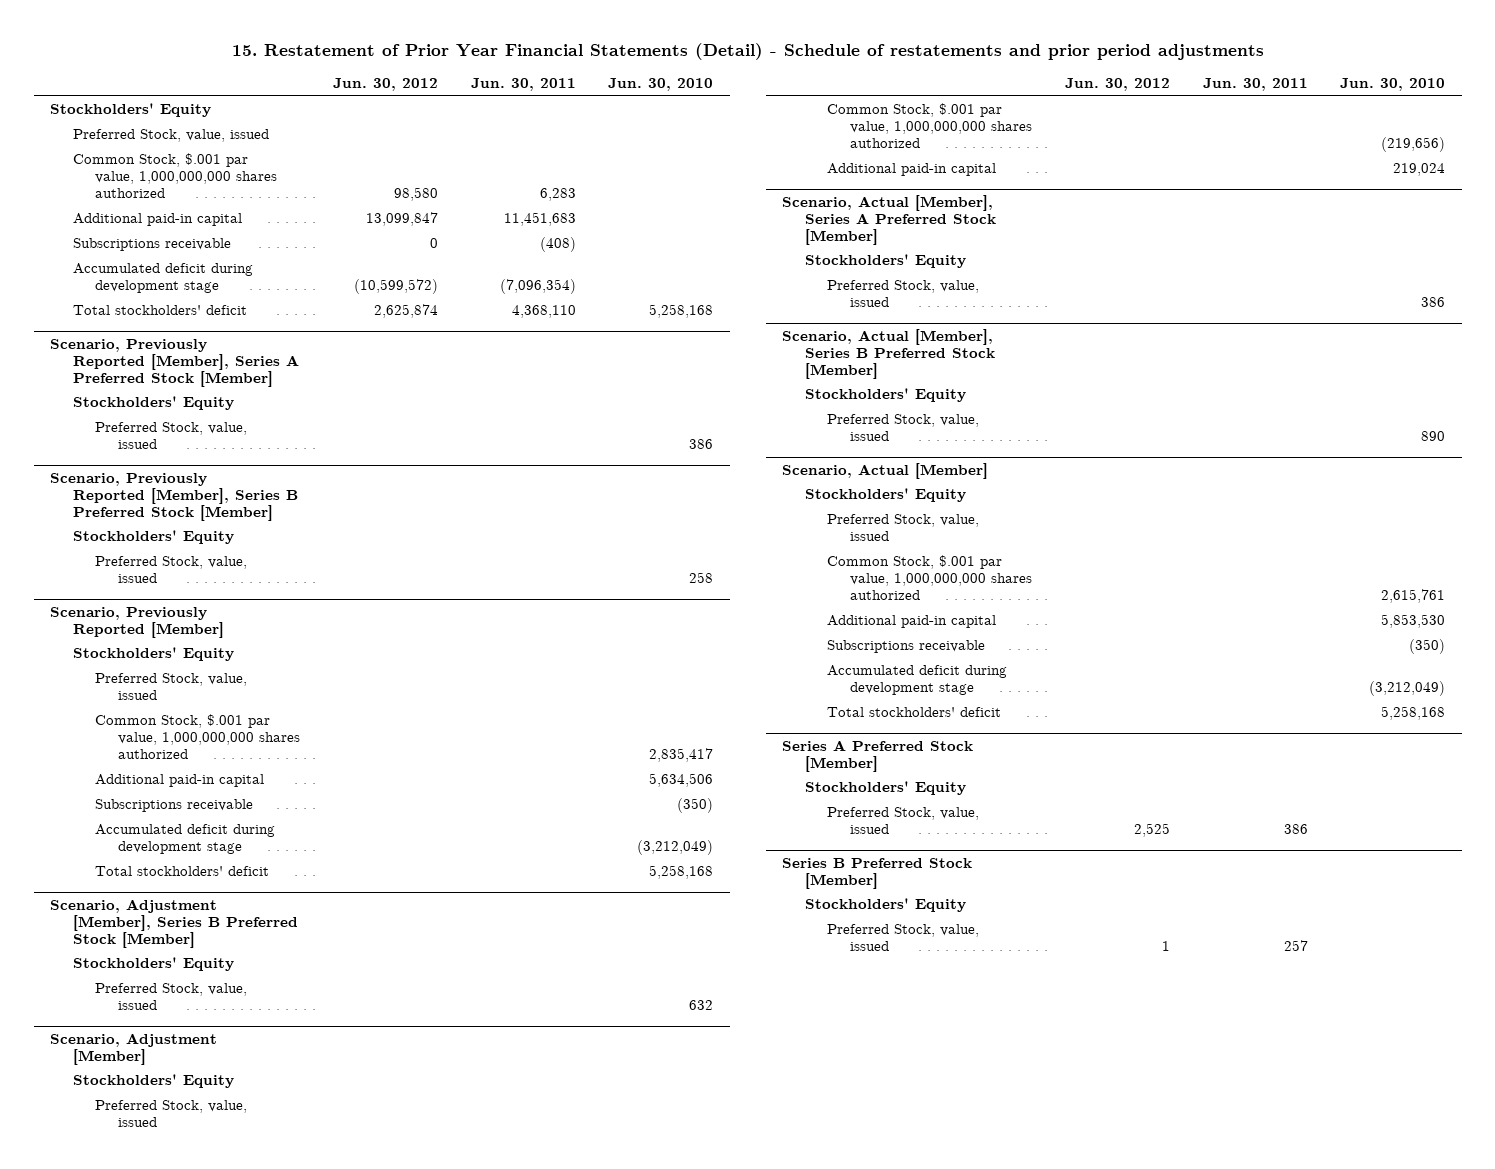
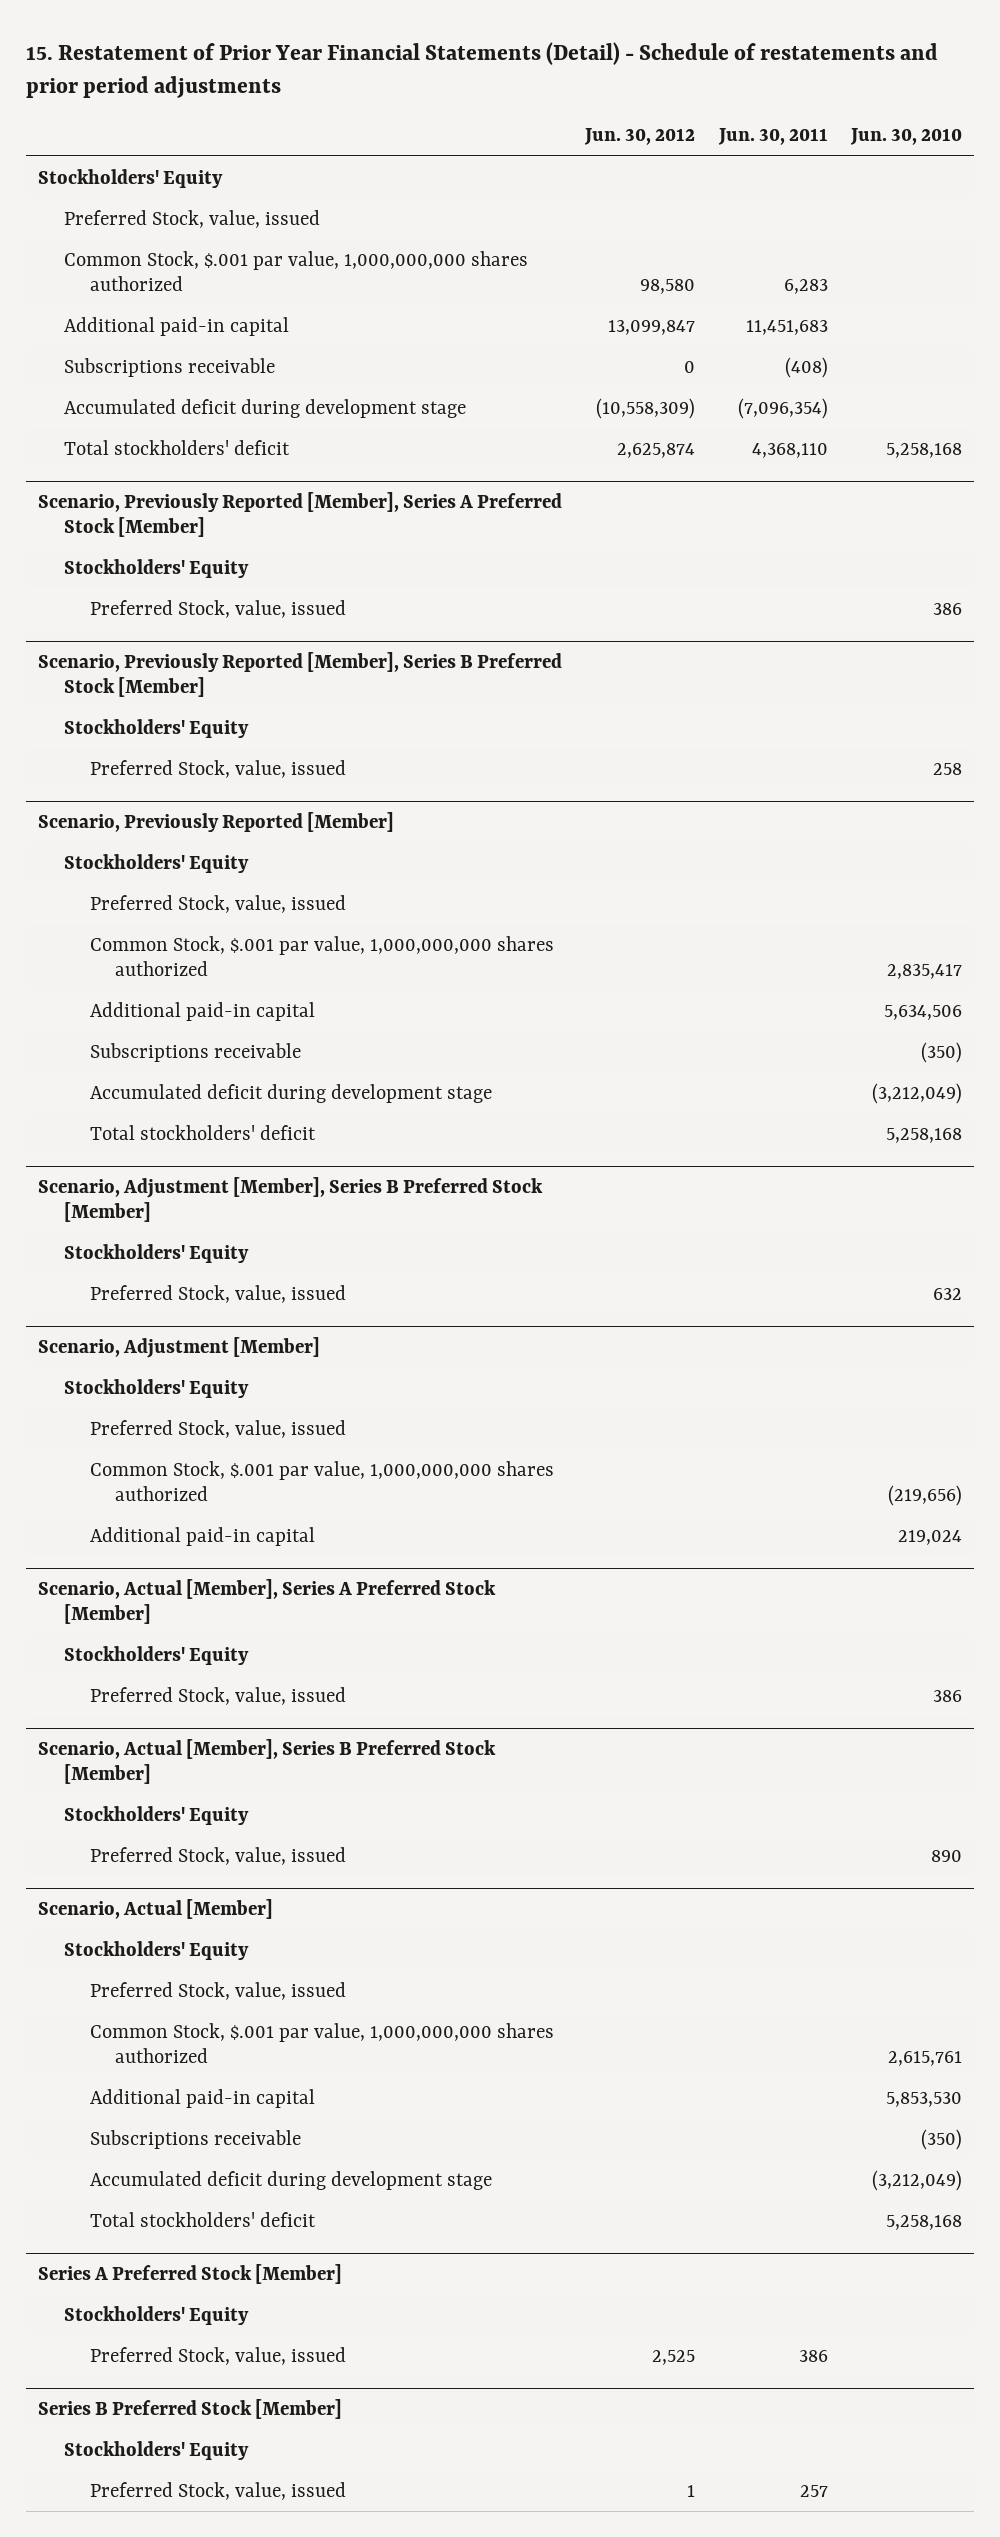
- Accumulated deficit during development stage | (10,599,572) | (7,096,354) |
+ Accumulated deficit during development stage | (10,558,309) | (7,096,354) |

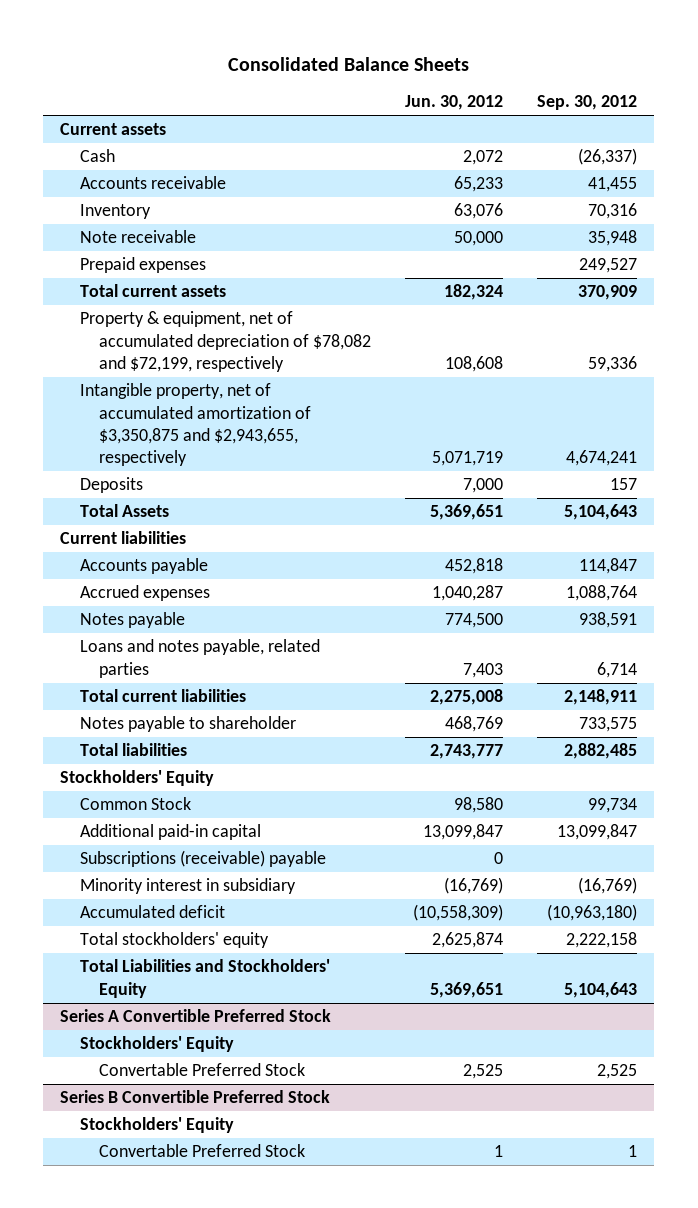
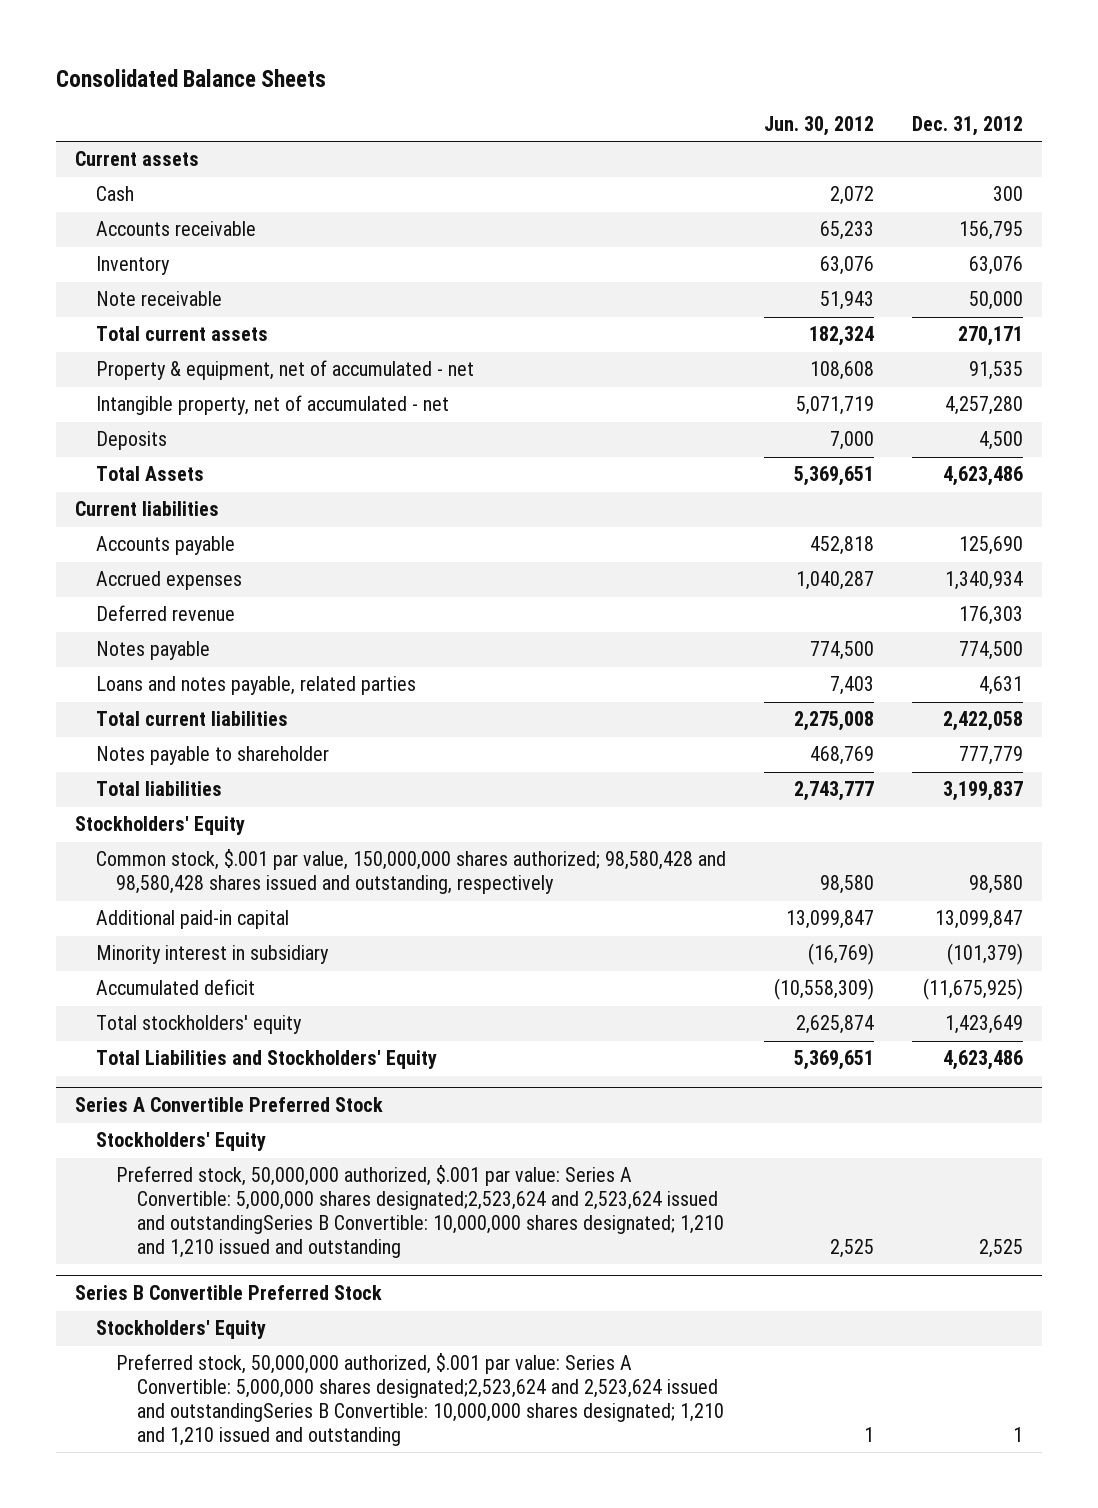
- | Jun. 30, 2012 | Sep. 30, 2012
+ | Jun. 30, 2012 | Dec. 31, 2012
- Note receivable | 50,000 | 35,948
- Prepaid expenses | | 249,527
+ Note receivable | 51,943 | 50,000
- Property & equipment, net of accumulated depreciation of $78,082 and $72,199, respectively | 108,608 | 59,336
- Intangible property, net of accumulated amortization of $3,350,875 and $2,943,655, respectively | 5,071,719 | 4,674,241
+ Property & equipment, net of accumulated - net | 108,608 | 91,535
+ Intangible property, net of accumulated - net | 5,071,719 | 4,257,280
+ Deferred revenue | | 176,303
- Common Stock | 98,580 | 99,734
+ Common stock, $.001 par value, 150,000,000 shares authorized; 98,580,428 and 98,580,428 shares issued and outstanding, respectively | 98,580 | 98,580
- Subscriptions (receivable) payable | 0 |
@ Series A Convertible Preferred Stock
- Convertable Preferred Stock | 2,525 | 2,525
+ Preferred stock, 50,000,000 authorized, $.001 par value: Series A Convertible: 5,000,000 shares designated;2,523,624 and 2,523,624 issued and outstandingSeries B Convertible: 10,000,000 shares designated; 1,210 and 1,210 issued and outstanding | 2,525 | 2,525
@ Series B Convertible Preferred Stock
- Convertable Preferred Stock | 1 | 1
+ Preferred stock, 50,000,000 authorized, $.001 par value: Series A Convertible: 5,000,000 shares designated;2,523,624 and 2,523,624 issued and outstandingSeries B Convertible: 10,000,000 shares designated; 1,210 and 1,210 issued and outstanding | 1 | 1

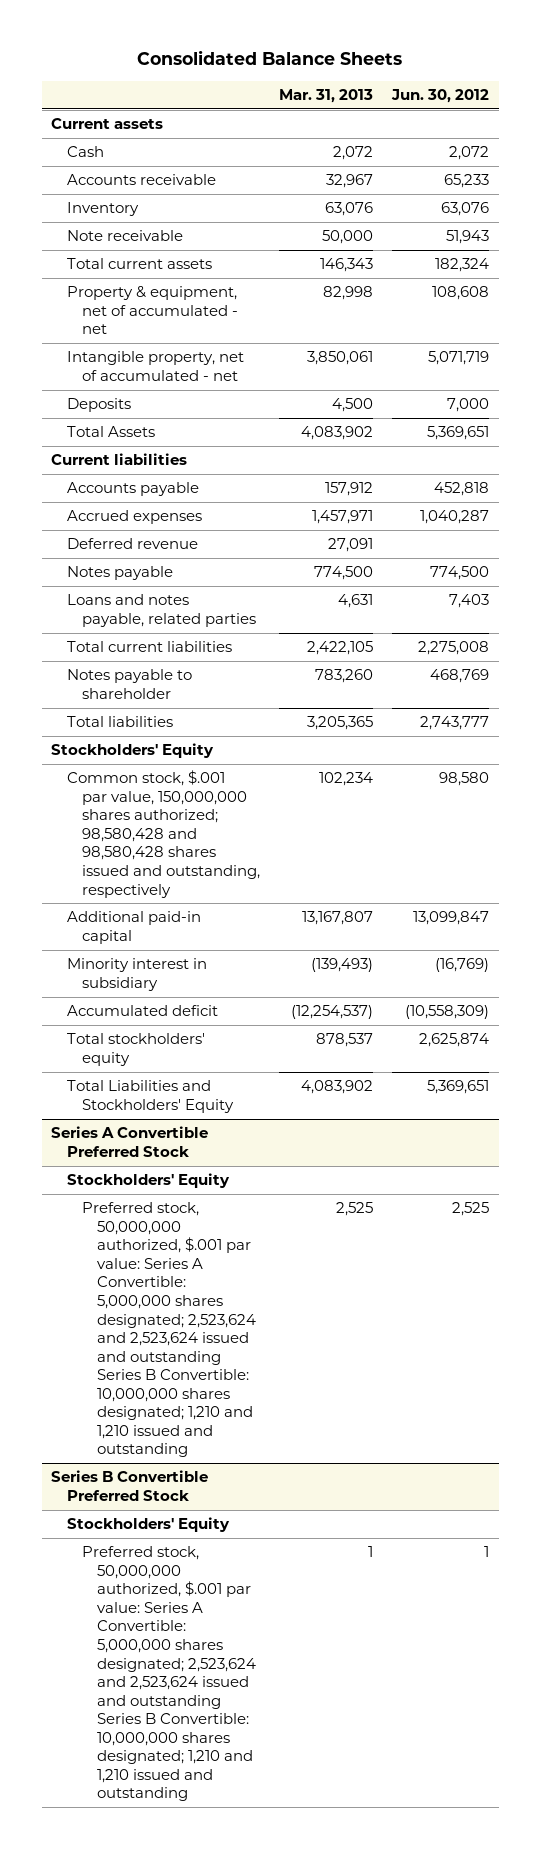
- | Jun. 30, 2012 | Dec. 31, 2012
+ | Mar. 31, 2013 | Jun. 30, 2012
@ Series A Convertible Preferred Stock
- Preferred stock, 50,000,000 authorized, $.001 par value: Series A Convertible: 5,000,000 shares designated;2,523,624 and 2,523,624 issued and outstandingSeries B Convertible: 10,000,000 shares designated; 1,210 and 1,210 issued and outstanding | 2,525 | 2,525
+ Preferred stock, 50,000,000 authorized, $.001 par value: Series A Convertible: 5,000,000 shares designated; 2,523,624 and 2,523,624 issued and outstanding Series B Convertible: 10,000,000 shares designated; 1,210 and 1,210 issued and outstanding | 2,525 | 2,525
@ Series B Convertible Preferred Stock
- Preferred stock, 50,000,000 authorized, $.001 par value: Series A Convertible: 5,000,000 shares designated;2,523,624 and 2,523,624 issued and outstandingSeries B Convertible: 10,000,000 shares designated; 1,210 and 1,210 issued and outstanding | 1 | 1
+ Preferred stock, 50,000,000 authorized, $.001 par value: Series A Convertible: 5,000,000 shares designated; 2,523,624 and 2,523,624 issued and outstanding Series B Convertible: 10,000,000 shares designated; 1,210 and 1,210 issued and outstanding | 1 | 1

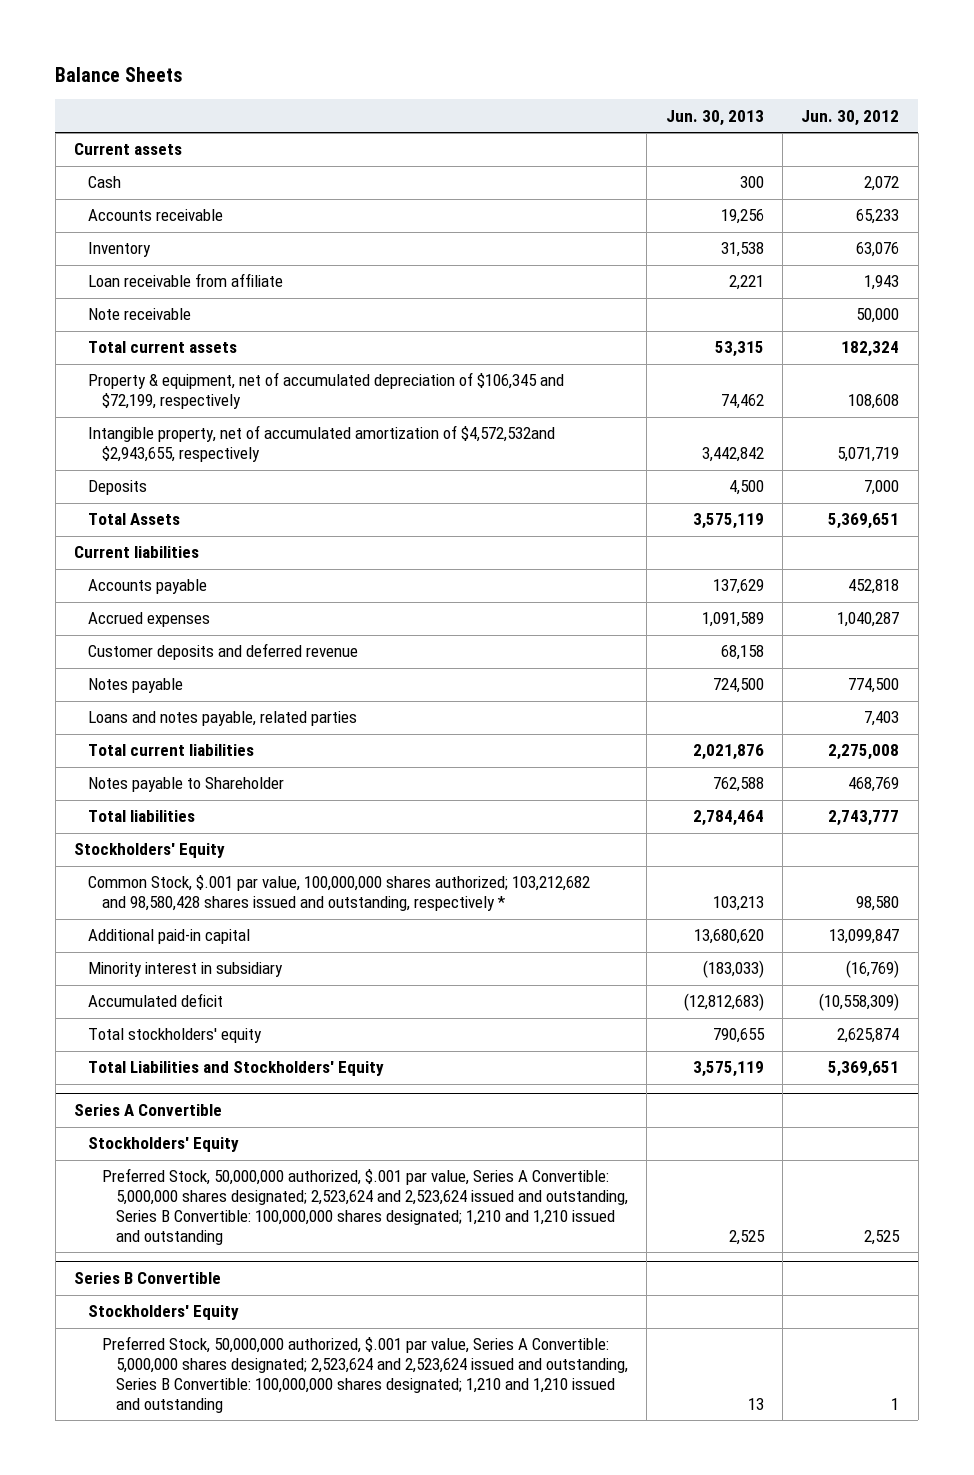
- Consolidated Balance Sheets
+ Balance Sheets
- | Mar. 31, 2013 | Jun. 30, 2012
+ | Jun. 30, 2013 | Jun. 30, 2012
- Note receivable | 50,000 | 51,943
+ Loan receivable from affiliate | 2,221 | 1,943
+ Note receivable | | 50,000
- Property & equipment, net of accumulated - net | 82,998 | 108,608
- Intangible property, net of accumulated - net | 3,850,061 | 5,071,719
+ Property & equipment, net of accumulated depreciation of $106,345 and $72,199, respectively | 74,462 | 108,608
+ Intangible property, net of accumulated amortization of $4,572,532and $2,943,655, respectively | 3,442,842 | 5,071,719
- Deferred revenue | 27,091 |
+ Customer deposits and deferred revenue | 68,158 |
- Notes payable to shareholder | 783,260 | 468,769
+ Notes payable to Shareholder | 762,588 | 468,769
- Common stock, $.001 par value, 150,000,000 shares authorized; 98,580,428 and 98,580,428 shares issued and outstanding, respectively | 102,234 | 98,580
+ Common Stock, $.001 par value, 100,000,000 shares authorized; 103,212,682 and 98,580,428 shares issued and outstanding, respectively * | 103,213 | 98,580
- Series A Convertible Preferred Stock
+ Series A Convertible
- Preferred stock, 50,000,000 authorized, $.001 par value: Series A Convertible: 5,000,000 shares designated; 2,523,624 and 2,523,624 issued and outstanding Series B Convertible: 10,000,000 shares designated; 1,210 and 1,210 issued and outstanding | 2,525 | 2,525
- Series B Convertible Preferred Stock
+ Preferred Stock, 50,000,000 authorized, $.001 par value, Series A Convertible: 5,000,000 shares designated; 2,523,624 and 2,523,624 issued and outstanding, Series B Convertible: 100,000,000 shares designated; 1,210 and 1,210 issued and outstanding | 2,525 | 2,525
+ Series B Convertible
- Preferred stock, 50,000,000 authorized, $.001 par value: Series A Convertible: 5,000,000 shares designated; 2,523,624 and 2,523,624 issued and outstanding Series B Convertible: 10,000,000 shares designated; 1,210 and 1,210 issued and outstanding | 1 | 1
+ Preferred Stock, 50,000,000 authorized, $.001 par value, Series A Convertible: 5,000,000 shares designated; 2,523,624 and 2,523,624 issued and outstanding, Series B Convertible: 100,000,000 shares designated; 1,210 and 1,210 issued and outstanding | 13 | 1

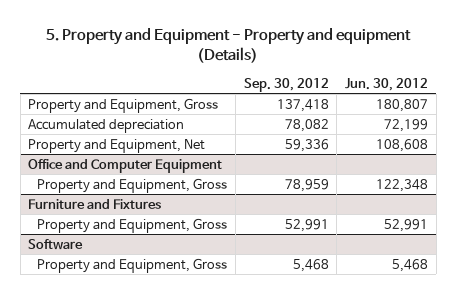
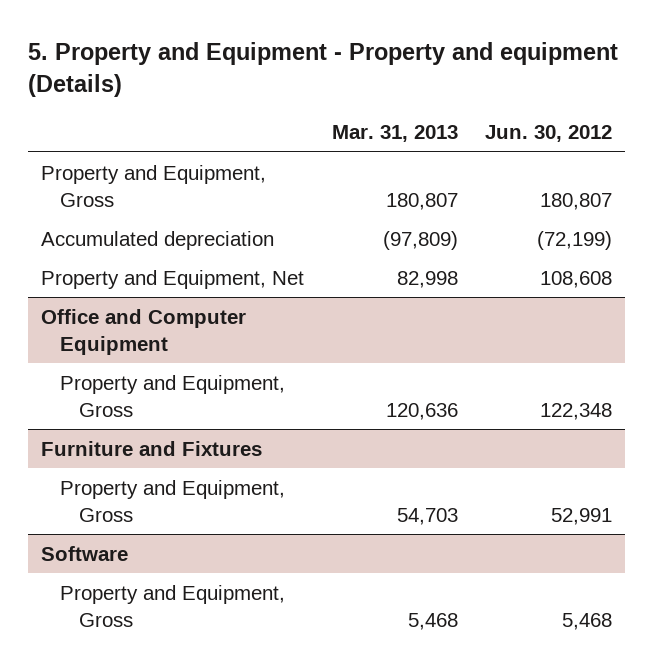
- | Sep. 30, 2012 | Jun. 30, 2012
+ | Mar. 31, 2013 | Jun. 30, 2012
- Accumulated depreciation | 78,082 | 72,199
+ Accumulated depreciation | (97,809) | (72,199)

